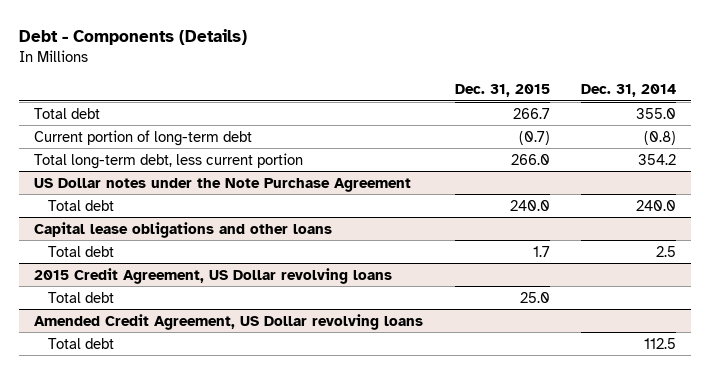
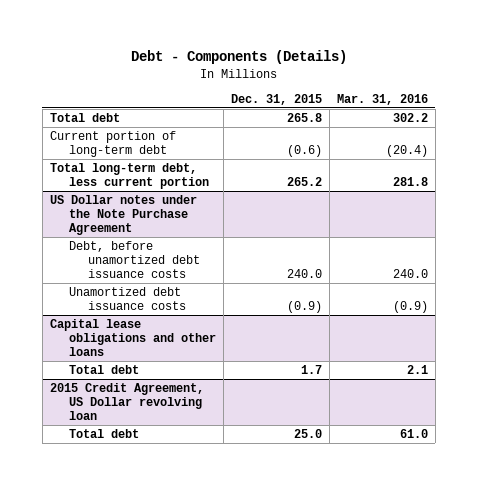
- | Dec. 31, 2015 | Dec. 31, 2014
+ | Dec. 31, 2015 | Mar. 31, 2016
- Total debt | 266.7 | 355.0
- Current portion of long-term debt | (0.7) | (0.8)
- Total long-term debt, less current portion | 266.0 | 354.2
+ Total debt | 265.8 | 302.2
+ Current portion of long-term debt | (0.6) | (20.4)
+ Total long-term debt, less current portion | 265.2 | 281.8
@ US Dollar notes under the Note Purchase Agreement
- Total debt | 240.0 | 240.0
+ Debt, before unamortized debt issuance costs | 240.0 | 240.0
+ Unamortized debt issuance costs | (0.9) | (0.9)
- 2015 Credit Agreement, US Dollar revolving loans
+ 2015 Credit Agreement, US Dollar revolving loan
- Amended Credit Agreement, US Dollar revolving loans
- Total debt | | 112.5

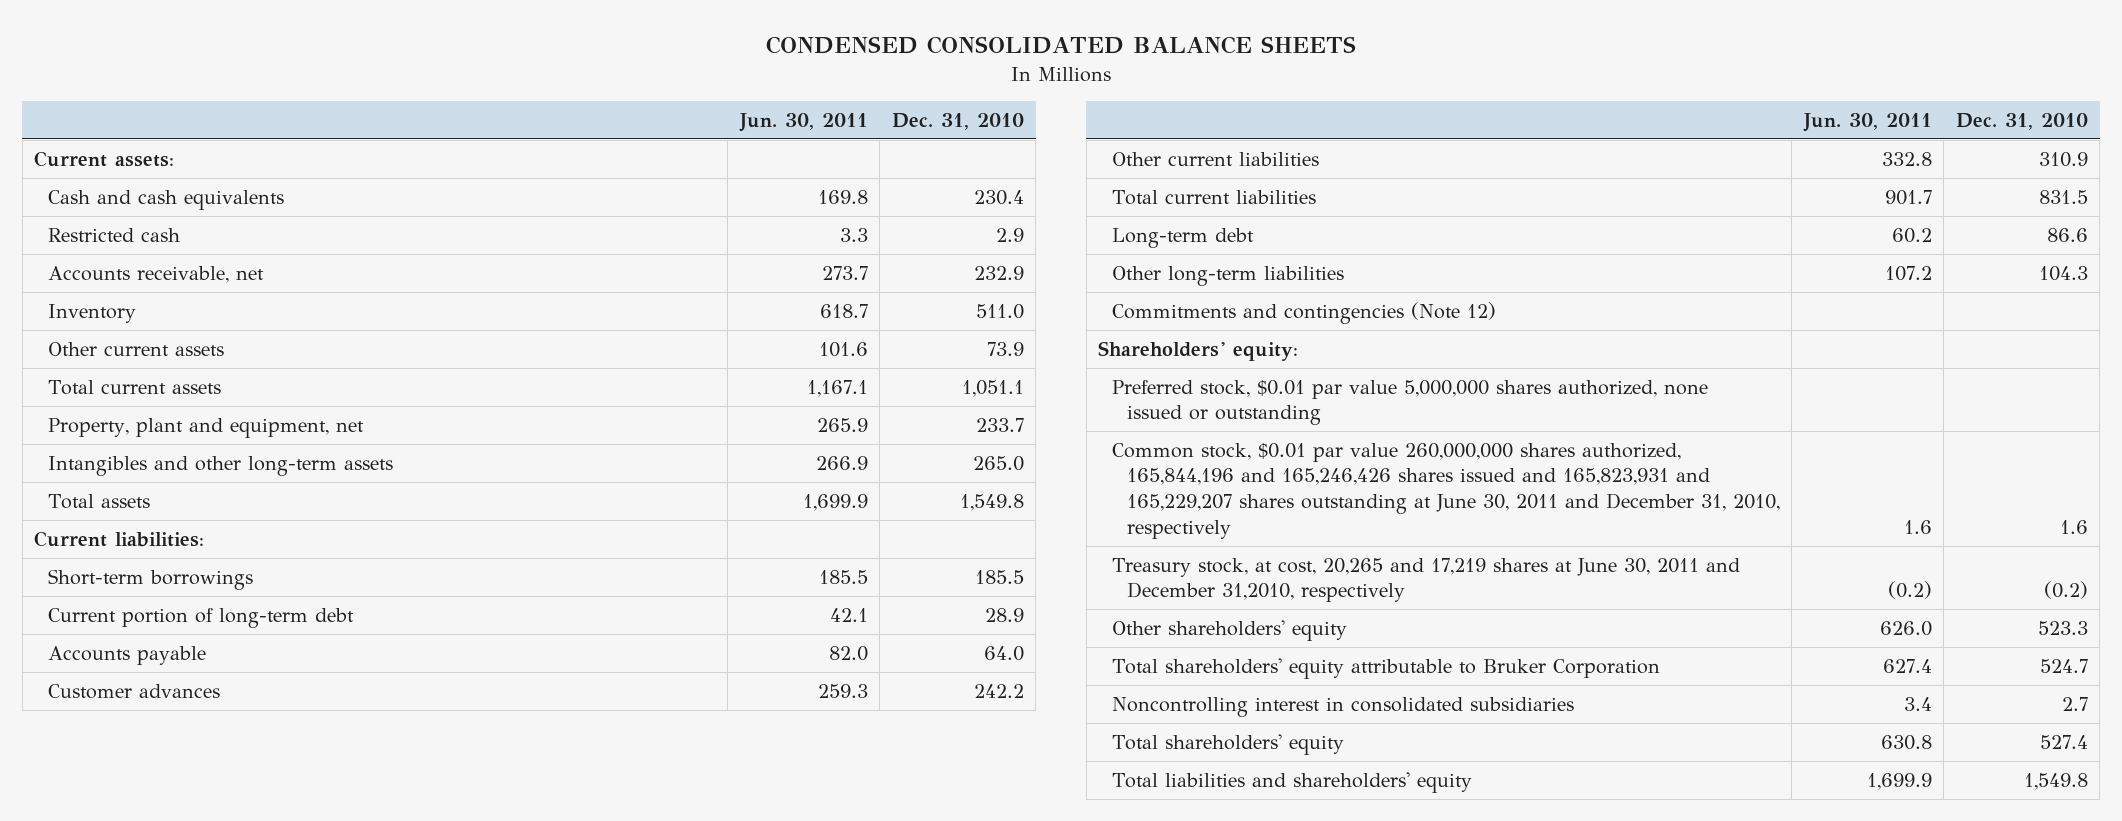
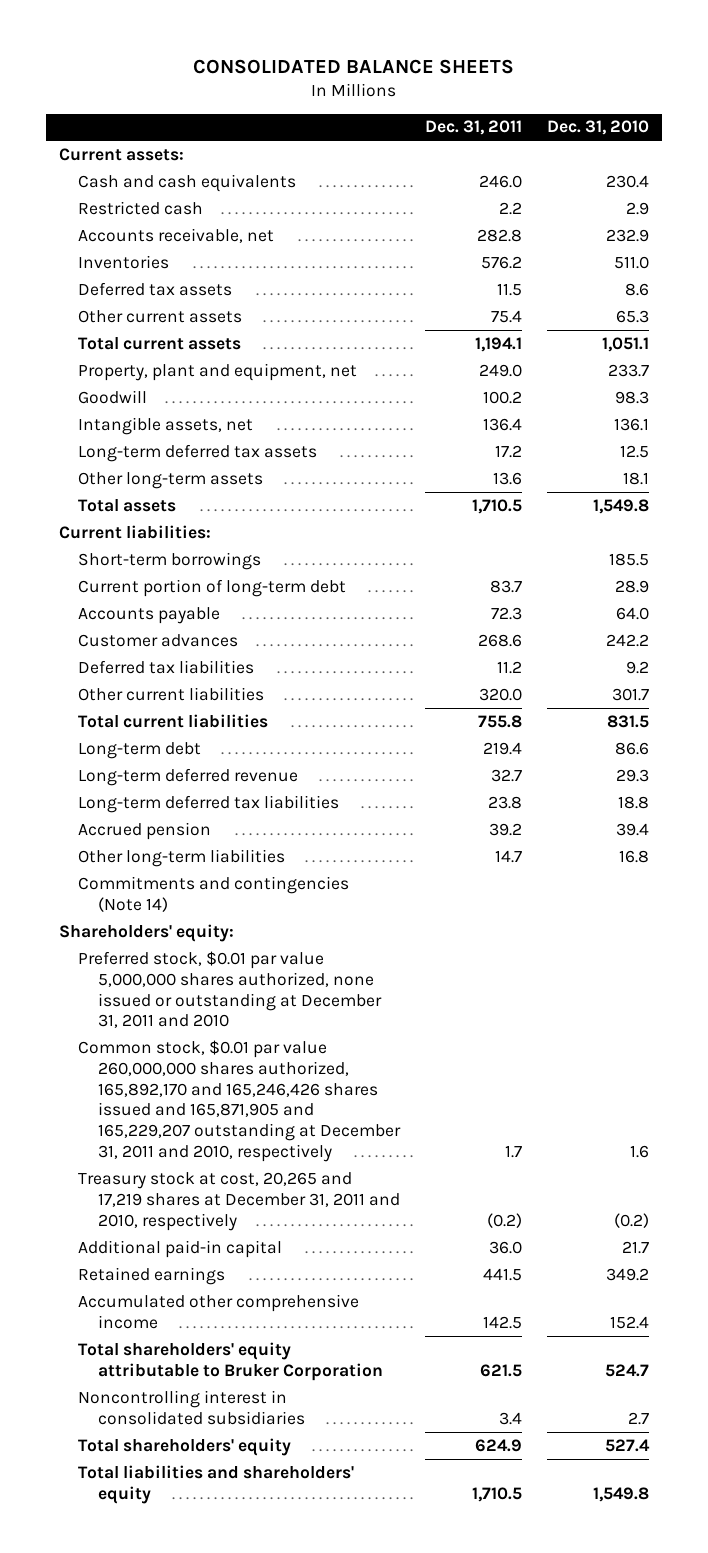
- CONDENSED CONSOLIDATED BALANCE SHEETS
+ CONSOLIDATED BALANCE SHEETS
- | Jun. 30, 2011 | Dec. 31, 2010
+ | Dec. 31, 2011 | Dec. 31, 2010
- Inventory | 618.7 | 511.0
- Other current assets | 101.6 | 73.9
+ Inventories | 576.2 | 511.0
+ Deferred tax assets | 11.5 | 8.6
+ Other current assets | 75.4 | 65.3
- Intangibles and other long-term assets | 266.9 | 265.0
+ Goodwill | 100.2 | 98.3
+ Intangible assets, net | 136.4 | 136.1
+ Long-term deferred tax assets | 17.2 | 12.5
+ Other long-term assets | 13.6 | 18.1
- Other current liabilities | 332.8 | 310.9
+ Deferred tax liabilities | 11.2 | 9.2
+ Other current liabilities | 320.0 | 301.7
- Other long-term liabilities | 107.2 | 104.3
- Commitments and contingencies (Note 12)
+ Long-term deferred revenue | 32.7 | 29.3
+ Long-term deferred tax liabilities | 23.8 | 18.8
+ Accrued pension | 39.2 | 39.4
+ Other long-term liabilities | 14.7 | 16.8
+ Commitments and contingencies (Note 14)
- Preferred stock, $0.01 par value 5,000,000 shares authorized, none issued or outstanding
- Common stock, $0.01 par value 260,000,000 shares authorized, 165,844,196 and 165,246,426 shares issued and 165,823,931 and 165,229,207 shares outstanding at June 30, 2011 and December 31, 2010, respectively | 1.6 | 1.6
- Treasury stock, at cost, 20,265 and 17,219 shares at June 30, 2011 and December 31,2010, respectively | (0.2) | (0.2)
- Other shareholders' equity | 626.0 | 523.3
+ Preferred stock, $0.01 par value 5,000,000 shares authorized, none issued or outstanding at December 31, 2011 and 2010
+ Common stock, $0.01 par value 260,000,000 shares authorized, 165,892,170 and 165,246,426 shares issued and 165,871,905 and 165,229,207 outstanding at December 31, 2011 and 2010, respectively | 1.7 | 1.6
+ Treasury stock at cost, 20,265 and 17,219 shares at December 31, 2011 and 2010, respectively | (0.2) | (0.2)
+ Additional paid-in capital | 36.0 | 21.7
+ Retained earnings | 441.5 | 349.2
+ Accumulated other comprehensive income | 142.5 | 152.4

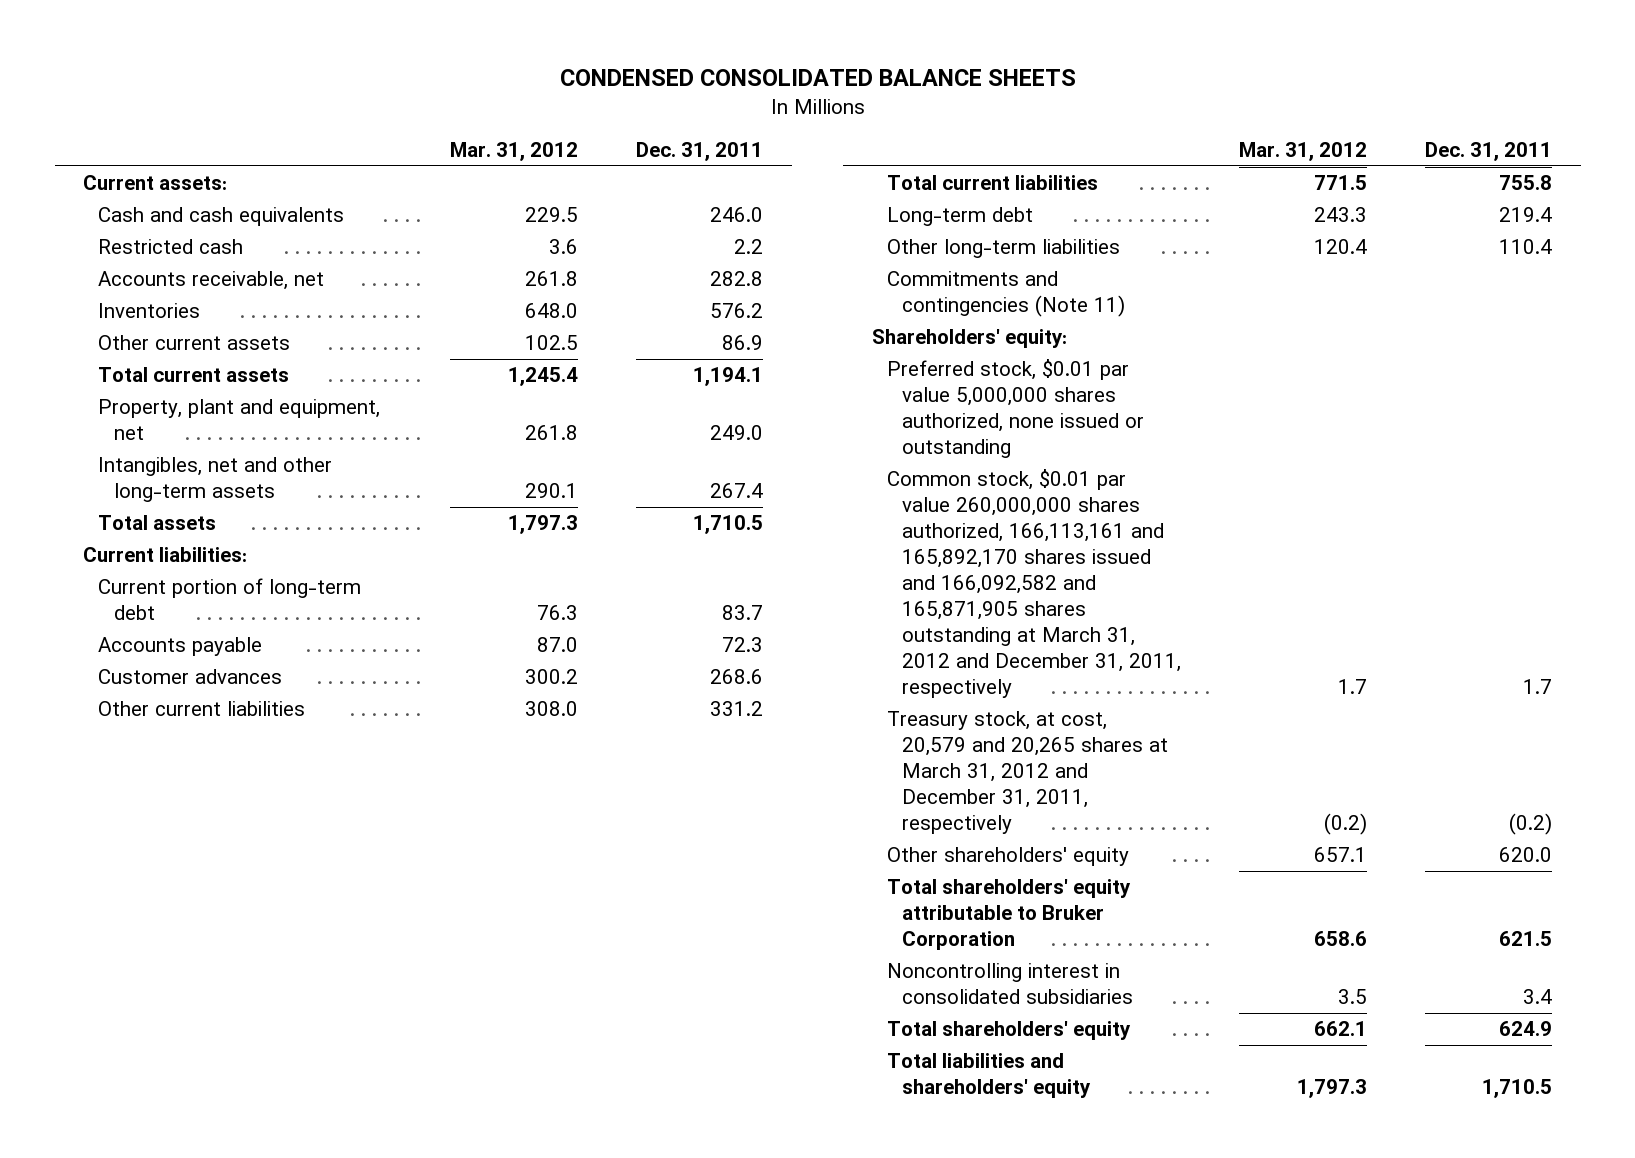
- CONSOLIDATED BALANCE SHEETS
+ CONDENSED CONSOLIDATED BALANCE SHEETS
- | Dec. 31, 2011 | Dec. 31, 2010
+ | Mar. 31, 2012 | Dec. 31, 2011
- Deferred tax assets | 11.5 | 8.6
- Other current assets | 75.4 | 65.3
+ Other current assets | 102.5 | 86.9
- Goodwill | 100.2 | 98.3
- Intangible assets, net | 136.4 | 136.1
- Long-term deferred tax assets | 17.2 | 12.5
- Other long-term assets | 13.6 | 18.1
+ Intangibles, net and other long-term assets | 290.1 | 267.4
- Short-term borrowings | | 185.5
- Deferred tax liabilities | 11.2 | 9.2
- Other current liabilities | 320.0 | 301.7
+ Other current liabilities | 308.0 | 331.2
- Long-term deferred revenue | 32.7 | 29.3
- Long-term deferred tax liabilities | 23.8 | 18.8
- Accrued pension | 39.2 | 39.4
- Other long-term liabilities | 14.7 | 16.8
- Commitments and contingencies (Note 14)
+ Other long-term liabilities | 120.4 | 110.4
+ Commitments and contingencies (Note 11)
- Preferred stock, $0.01 par value 5,000,000 shares authorized, none issued or outstanding at December 31, 2011 and 2010
- Common stock, $0.01 par value 260,000,000 shares authorized, 165,892,170 and 165,246,426 shares issued and 165,871,905 and 165,229,207 outstanding at December 31, 2011 and 2010, respectively | 1.7 | 1.6
- Treasury stock at cost, 20,265 and 17,219 shares at December 31, 2011 and 2010, respectively | (0.2) | (0.2)
- Additional paid-in capital | 36.0 | 21.7
- Retained earnings | 441.5 | 349.2
- Accumulated other comprehensive income | 142.5 | 152.4
+ Preferred stock, $0.01 par value 5,000,000 shares authorized, none issued or outstanding
+ Common stock, $0.01 par value 260,000,000 shares authorized, 166,113,161 and 165,892,170 shares issued and 166,092,582 and 165,871,905 shares outstanding at March 31, 2012 and December 31, 2011, respectively | 1.7 | 1.7
+ Treasury stock, at cost, 20,579 and 20,265 shares at March 31, 2012 and December 31, 2011, respectively | (0.2) | (0.2)
+ Other shareholders' equity | 657.1 | 620.0

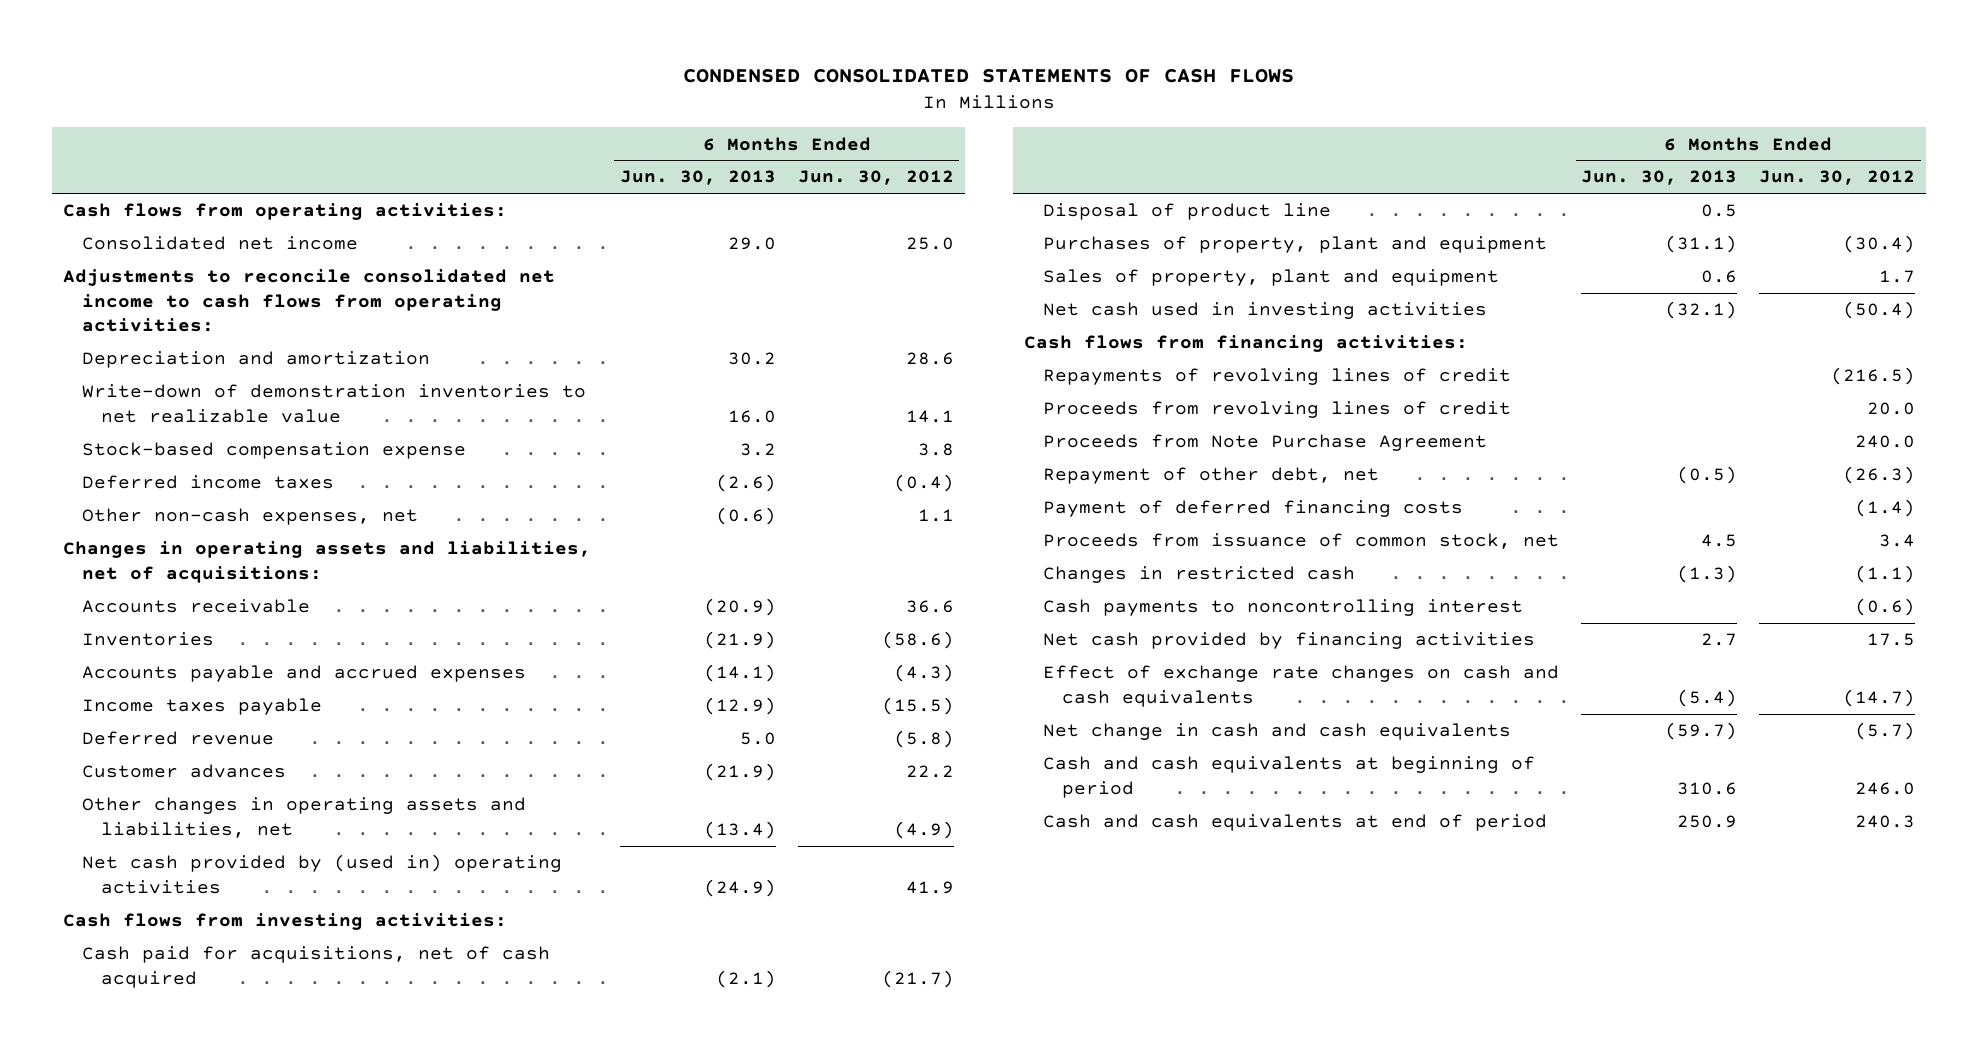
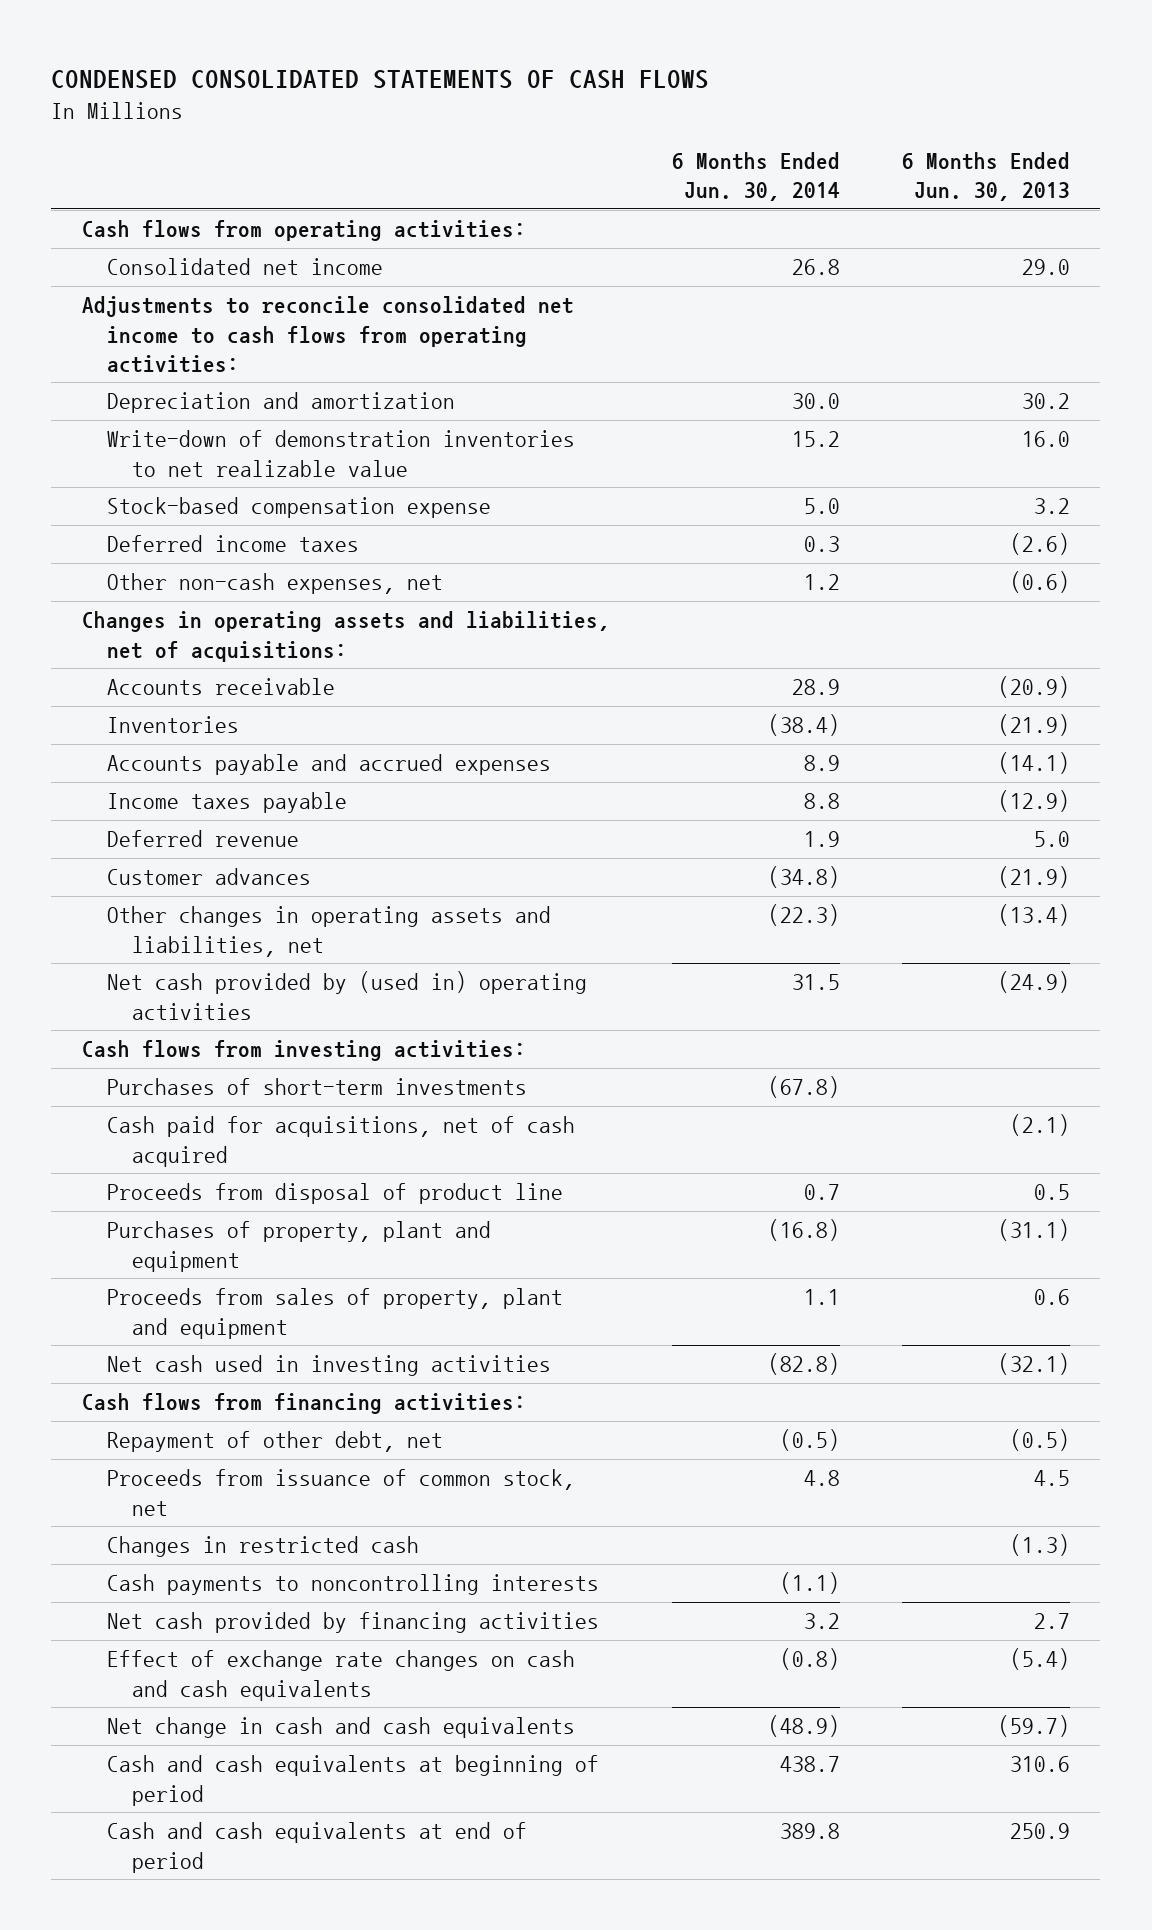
- | 6 Months Ended Jun. 30, 2013 | 6 Months Ended Jun. 30, 2012
+ | 6 Months Ended Jun. 30, 2014 | 6 Months Ended Jun. 30, 2013
+ Purchases of short-term investments | (67.8) |
- Disposal of product line | 0.5 |
+ Proceeds from disposal of product line | 0.7 | 0.5
- Sales of property, plant and equipment | 0.6 | 1.7
+ Proceeds from sales of property, plant and equipment | 1.1 | 0.6
- Repayments of revolving lines of credit | | (216.5)
- Proceeds from revolving lines of credit | | 20.0
- Proceeds from Note Purchase Agreement | | 240.0
- Payment of deferred financing costs | | (1.4)
- Cash payments to noncontrolling interest | | (0.6)
+ Cash payments to noncontrolling interests | (1.1) |

